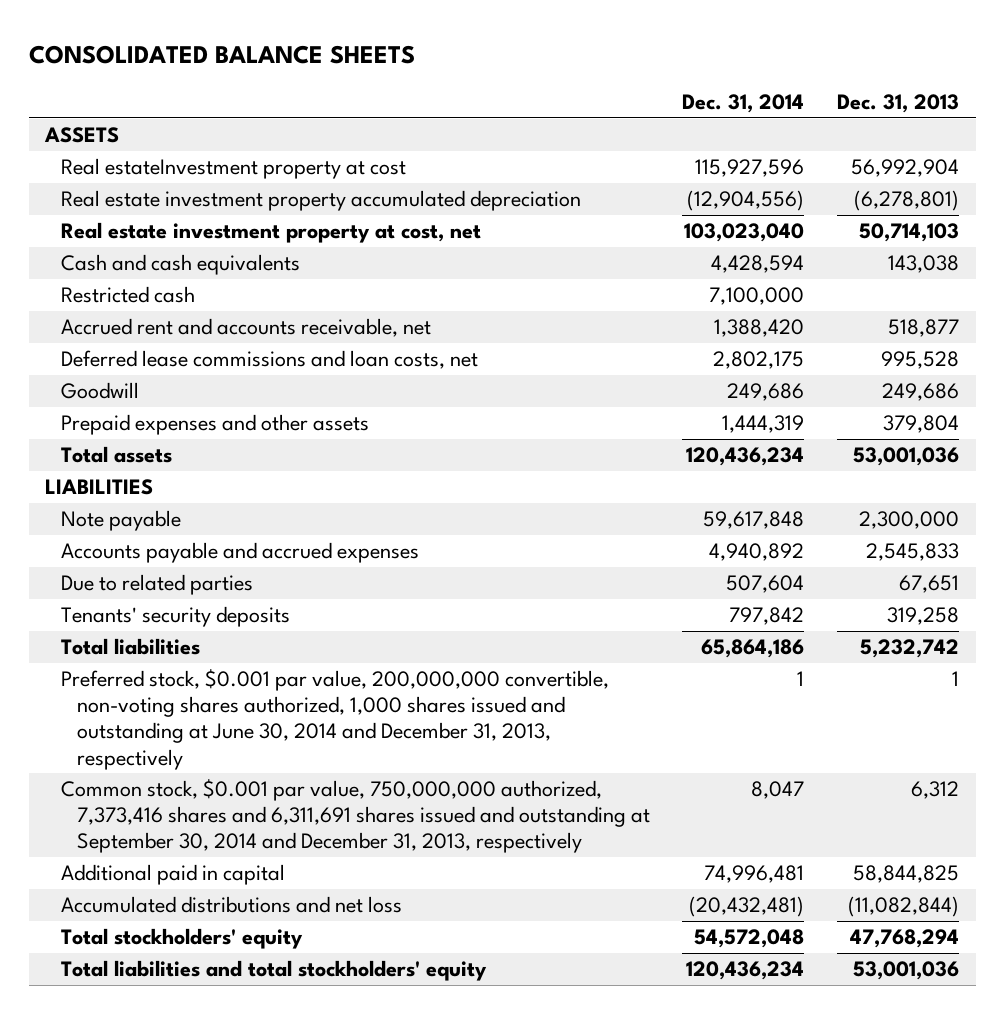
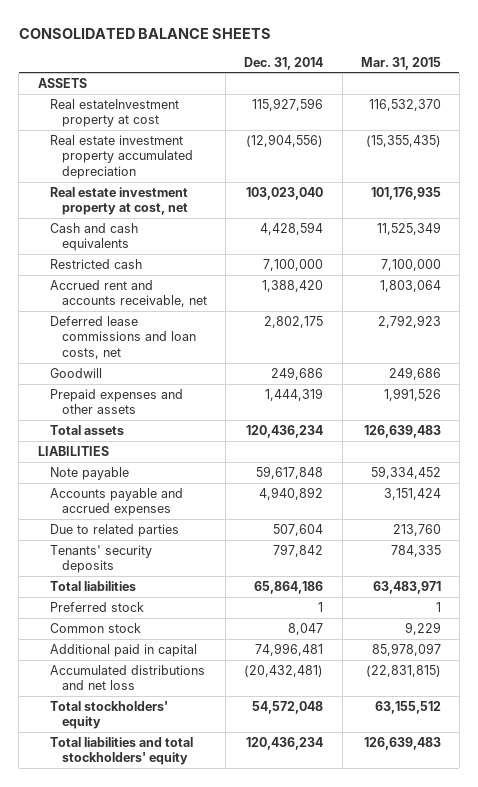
- | Dec. 31, 2014 | Dec. 31, 2013
+ | Dec. 31, 2014 | Mar. 31, 2015
- Preferred stock, $0.001 par value, 200,000,000 convertible, non-voting shares authorized, 1,000 shares issued and outstanding at June 30, 2014 and December 31, 2013, respectively | 1 | 1
- Common stock, $0.001 par value, 750,000,000 authorized, 7,373,416 shares and 6,311,691 shares issued and outstanding at September 30, 2014 and December 31, 2013, respectively | 8,047 | 6,312
+ Preferred stock | 1 | 1
+ Common stock | 8,047 | 9,229

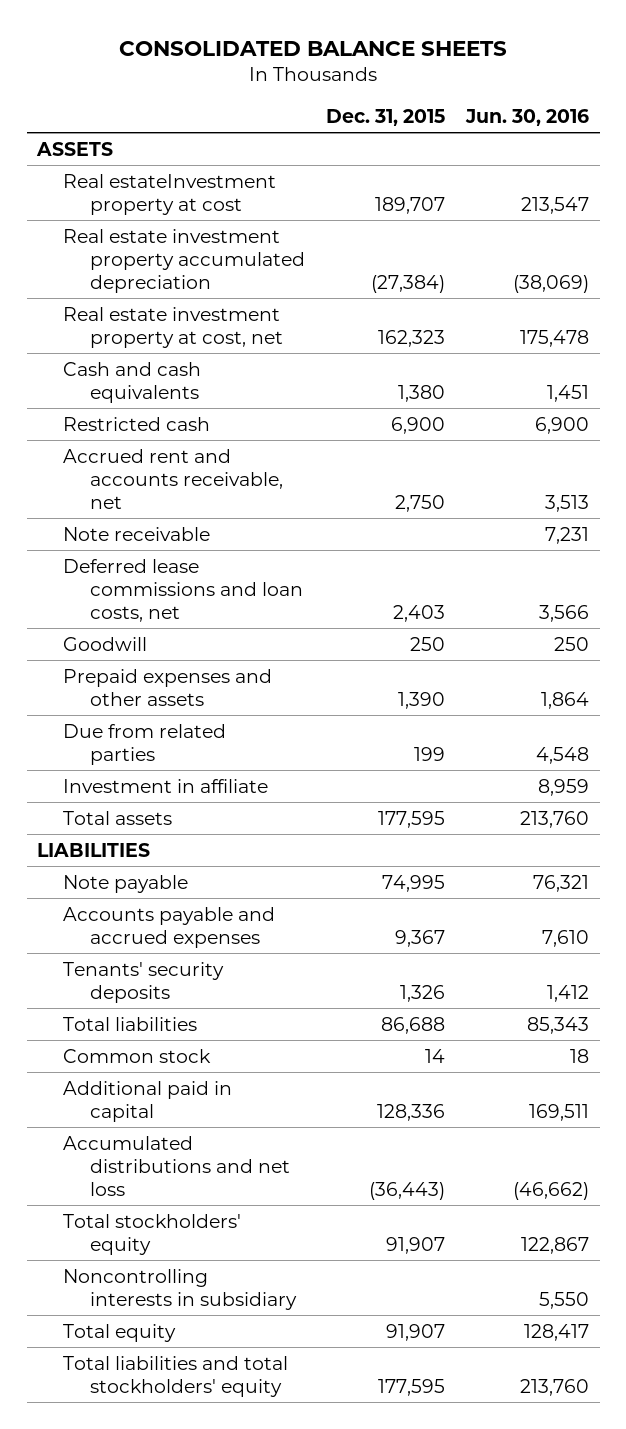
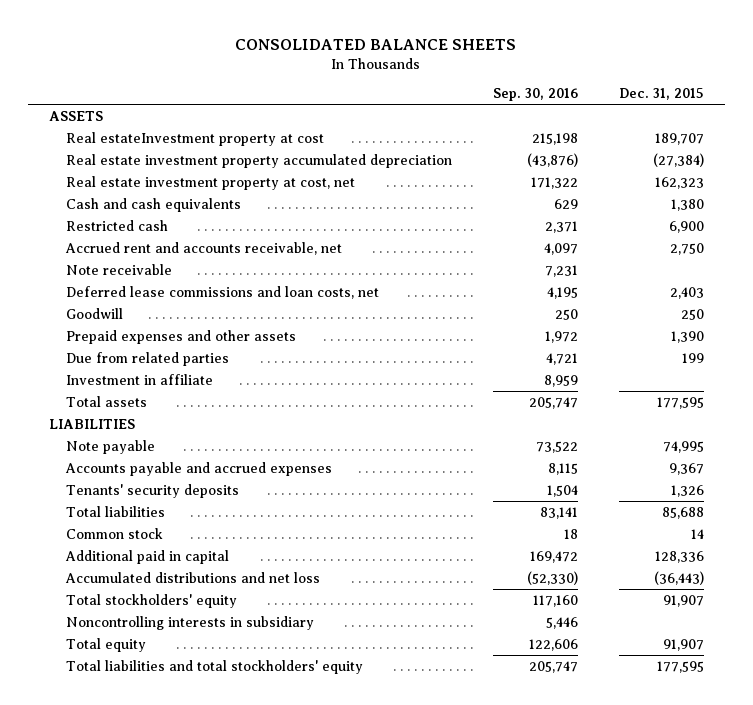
- | Dec. 31, 2015 | Jun. 30, 2016
+ | Sep. 30, 2016 | Dec. 31, 2015
- Total liabilities | 86,688 | 85,343
+ Total liabilities | 83,141 | 85,688

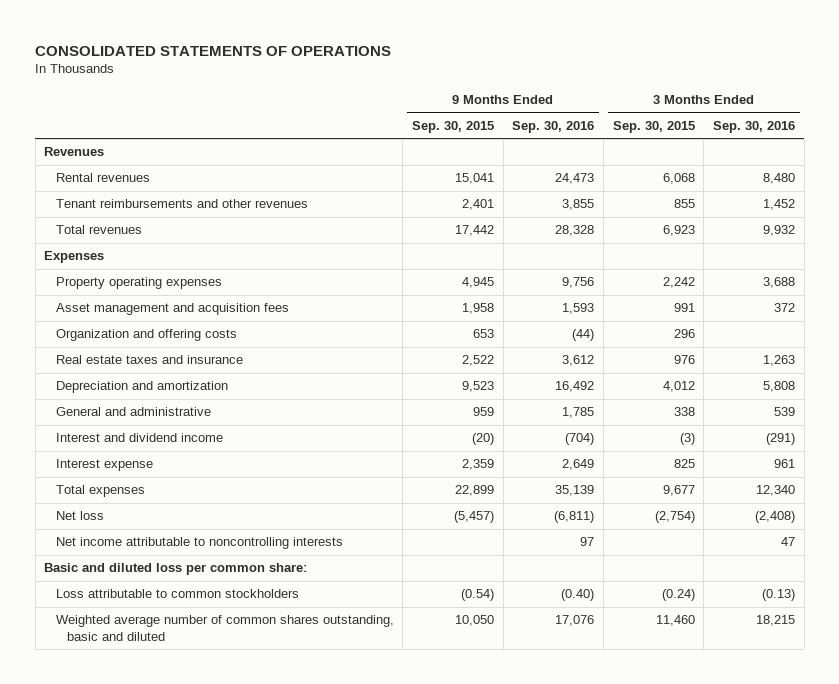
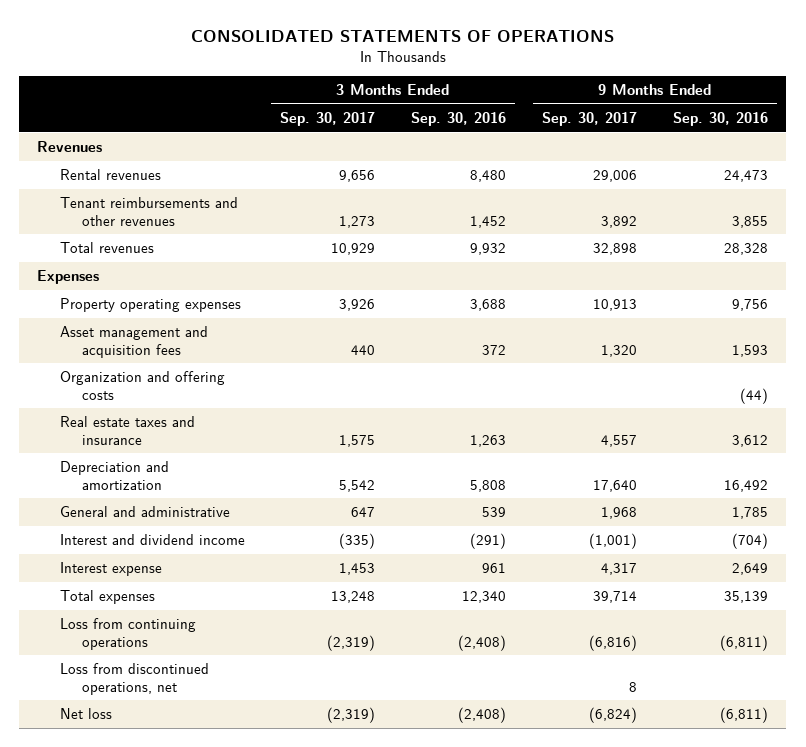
- | 9 Months Ended Sep. 30, 2015 | 9 Months Ended Sep. 30, 2016 | 3 Months Ended Sep. 30, 2015 | 3 Months Ended Sep. 30, 2016
+ | 3 Months Ended Sep. 30, 2017 | 3 Months Ended Sep. 30, 2016 | 9 Months Ended Sep. 30, 2017 | 9 Months Ended Sep. 30, 2016
+ Loss from continuing operations | (2,319) | (2,408) | (6,816) | (6,811)
+ Loss from discontinued operations, net | | | 8 |
- Net income attributable to noncontrolling interests | | 97 | | 47
- Basic and diluted loss per common share:
- Loss attributable to common stockholders | (0.54) | (0.40) | (0.24) | (0.13)
- Weighted average number of common shares outstanding, basic and diluted | 10,050 | 17,076 | 11,460 | 18,215

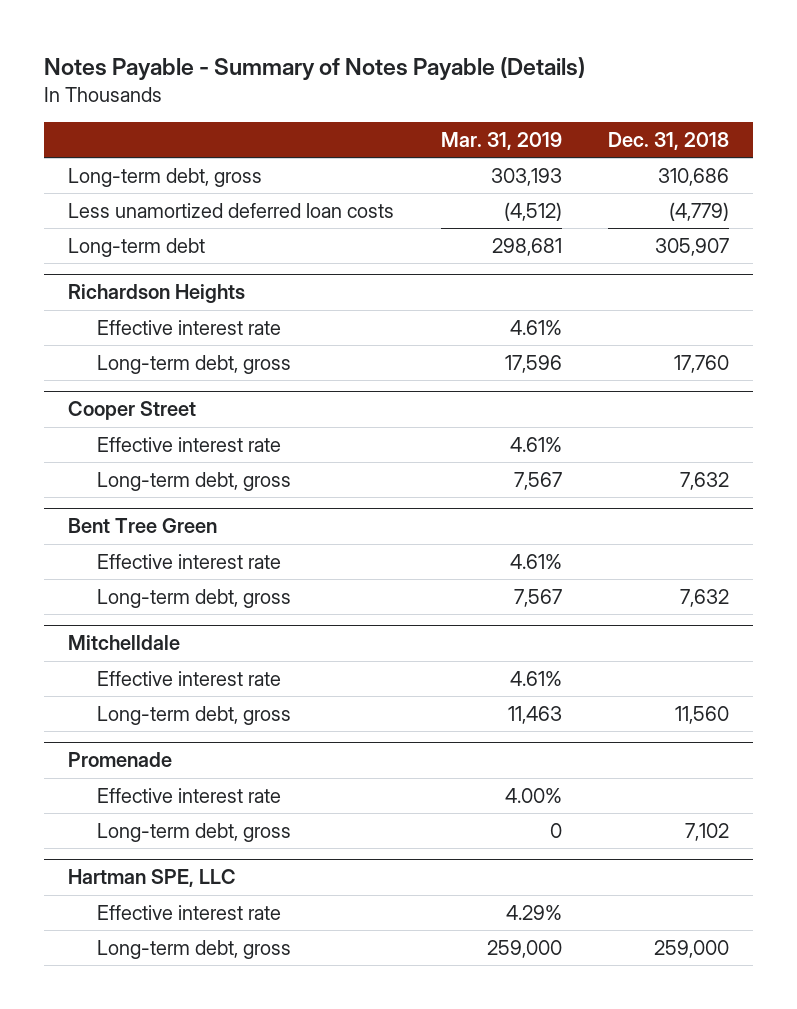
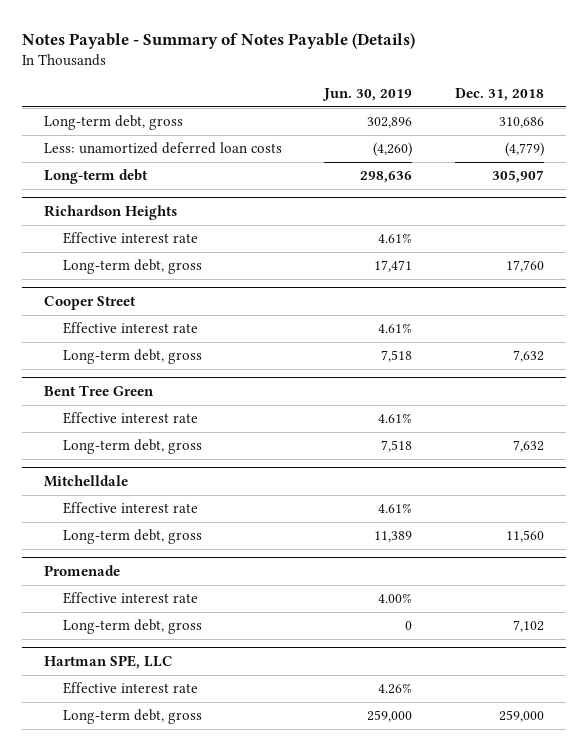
- | Mar. 31, 2019 | Dec. 31, 2018
+ | Jun. 30, 2019 | Dec. 31, 2018
- Less unamortized deferred loan costs | (4,512) | (4,779)
+ Less: unamortized deferred loan costs | (4,260) | (4,779)

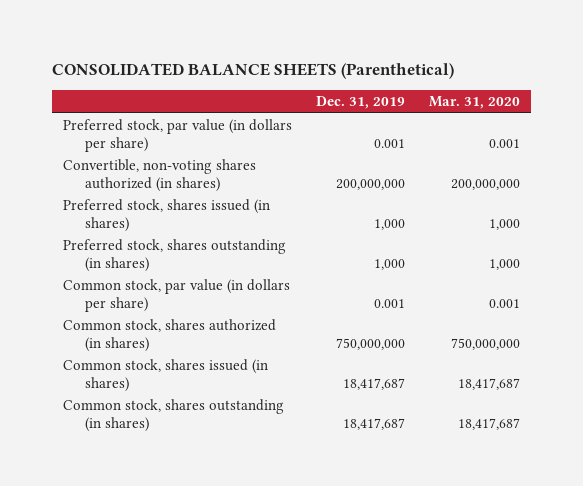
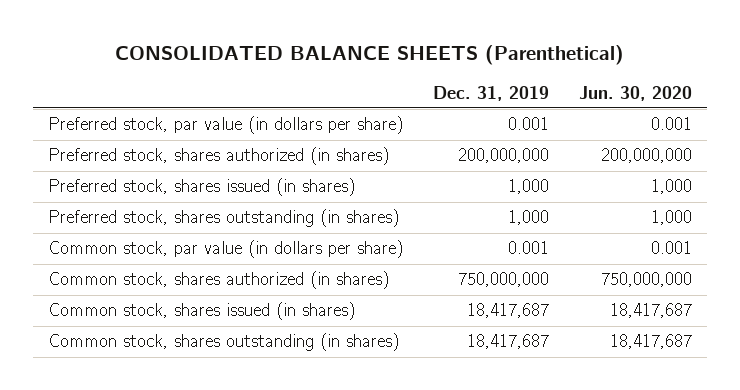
- | Dec. 31, 2019 | Mar. 31, 2020
+ | Dec. 31, 2019 | Jun. 30, 2020
- Convertible, non-voting shares authorized (in shares) | 200,000,000 | 200,000,000
+ Preferred stock, shares authorized (in shares) | 200,000,000 | 200,000,000

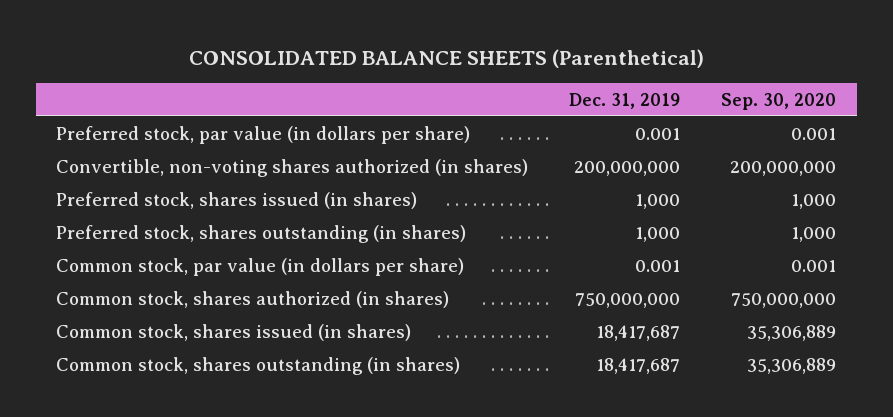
- | Dec. 31, 2019 | Jun. 30, 2020
+ | Dec. 31, 2019 | Sep. 30, 2020
- Preferred stock, shares authorized (in shares) | 200,000,000 | 200,000,000
+ Convertible, non-voting shares authorized (in shares) | 200,000,000 | 200,000,000

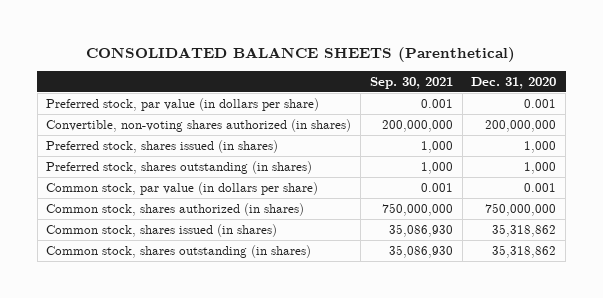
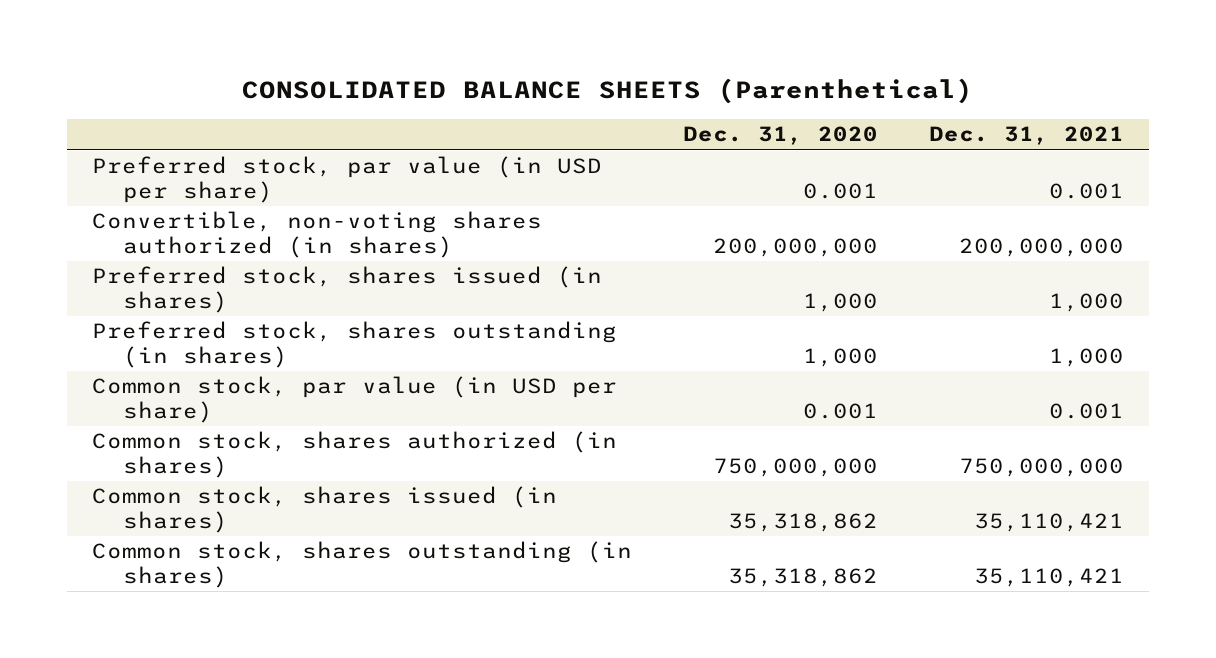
- | Sep. 30, 2021 | Dec. 31, 2020
+ | Dec. 31, 2020 | Dec. 31, 2021
- Preferred stock, par value (in dollars per share) | 0.001 | 0.001
+ Preferred stock, par value (in USD per share) | 0.001 | 0.001
- Common stock, par value (in dollars per share) | 0.001 | 0.001
+ Common stock, par value (in USD per share) | 0.001 | 0.001

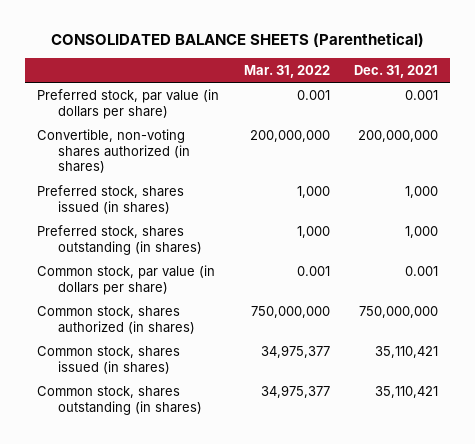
- | Dec. 31, 2020 | Dec. 31, 2021
+ | Mar. 31, 2022 | Dec. 31, 2021
- Preferred stock, par value (in USD per share) | 0.001 | 0.001
+ Preferred stock, par value (in dollars per share) | 0.001 | 0.001
- Common stock, par value (in USD per share) | 0.001 | 0.001
+ Common stock, par value (in dollars per share) | 0.001 | 0.001

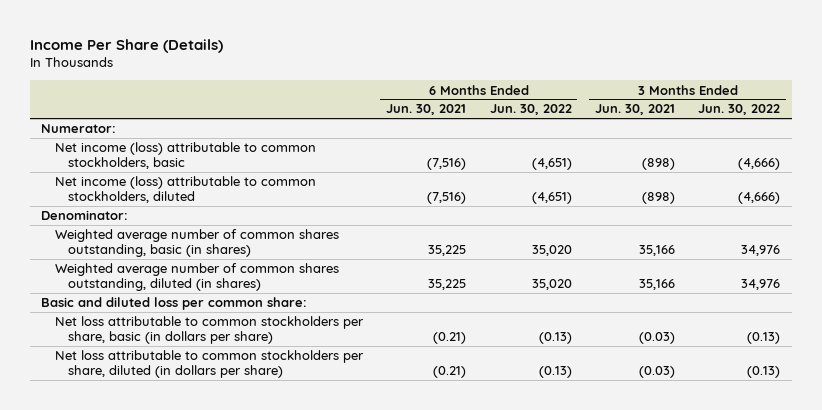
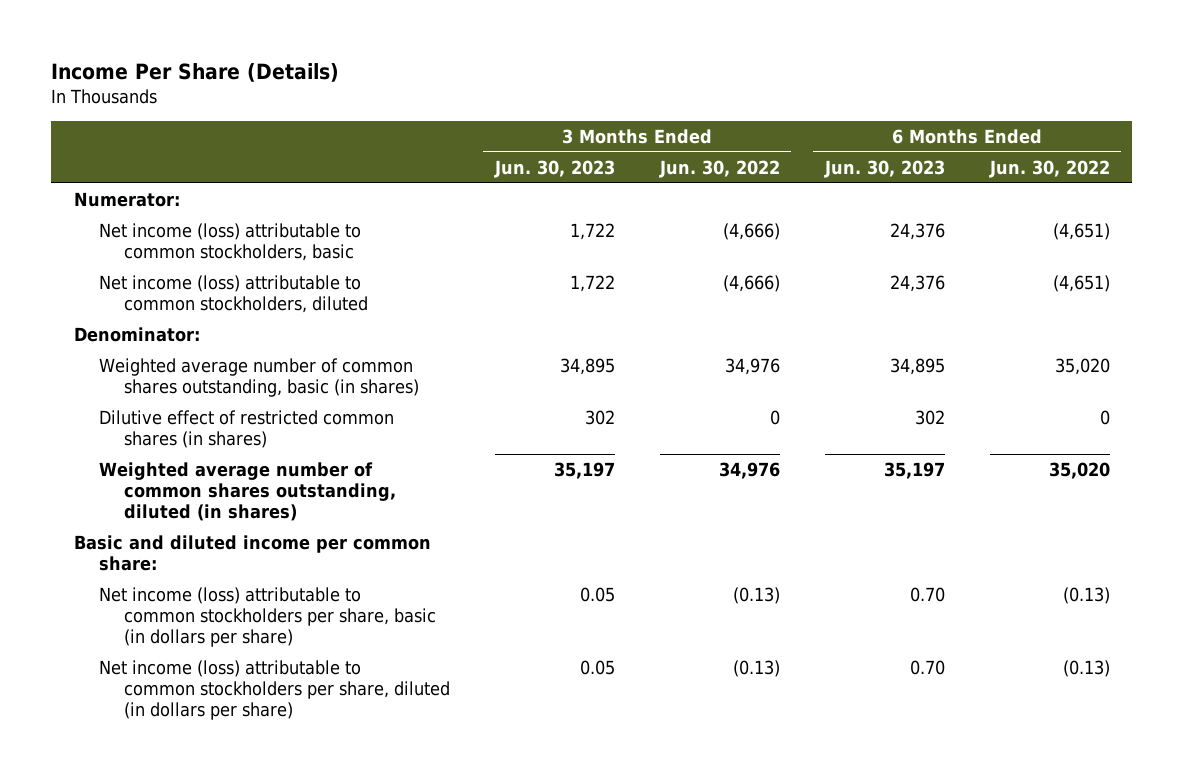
- | 6 Months Ended Jun. 30, 2021 | 6 Months Ended Jun. 30, 2022 | 3 Months Ended Jun. 30, 2021 | 3 Months Ended Jun. 30, 2022
+ | 3 Months Ended Jun. 30, 2023 | 3 Months Ended Jun. 30, 2022 | 6 Months Ended Jun. 30, 2023 | 6 Months Ended Jun. 30, 2022
+ Dilutive effect of restricted common shares (in shares) | 302 | 0 | 302 | 0
- Basic and diluted loss per common share:
- Net loss attributable to common stockholders per share, basic (in dollars per share) | (0.21) | (0.13) | (0.03) | (0.13)
- Net loss attributable to common stockholders per share, diluted (in dollars per share) | (0.21) | (0.13) | (0.03) | (0.13)
+ Basic and diluted income per common share:
+ Net income (loss) attributable to common stockholders per share, basic (in dollars per share) | 0.05 | (0.13) | 0.70 | (0.13)
+ Net income (loss) attributable to common stockholders per share, diluted (in dollars per share) | 0.05 | (0.13) | 0.70 | (0.13)

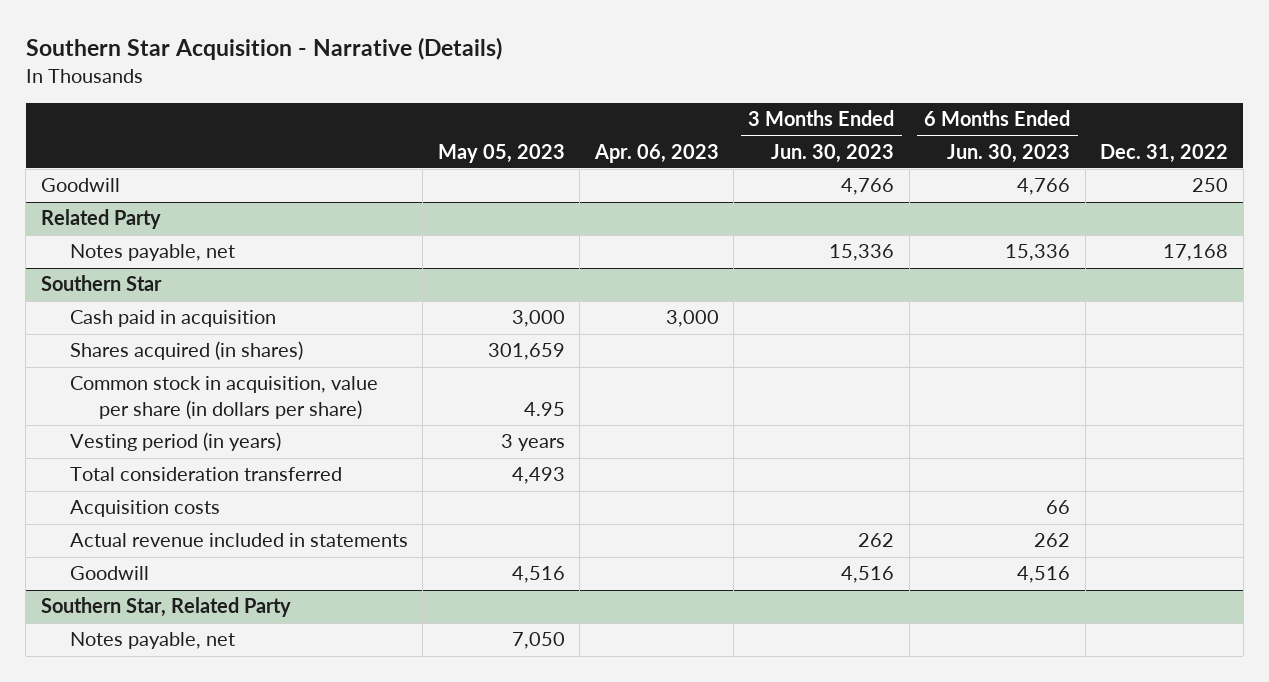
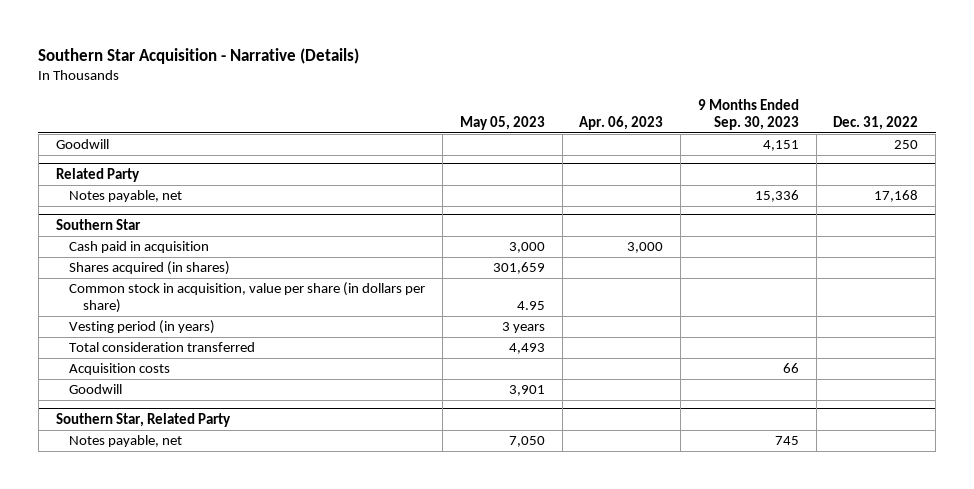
- | May 05, 2023 | Apr. 06, 2023 | 3 Months Ended Jun. 30, 2023 | 6 Months Ended Jun. 30, 2023 | Dec. 31, 2022
+ | May 05, 2023 | Apr. 06, 2023 | 9 Months Ended Sep. 30, 2023 | Dec. 31, 2022
@ Southern Star
- Actual revenue included in statements | | | 262 | 262 |
- Goodwill | 4,516 | | 4,516 | 4,516 |
+ Goodwill | 3,901 | | |

